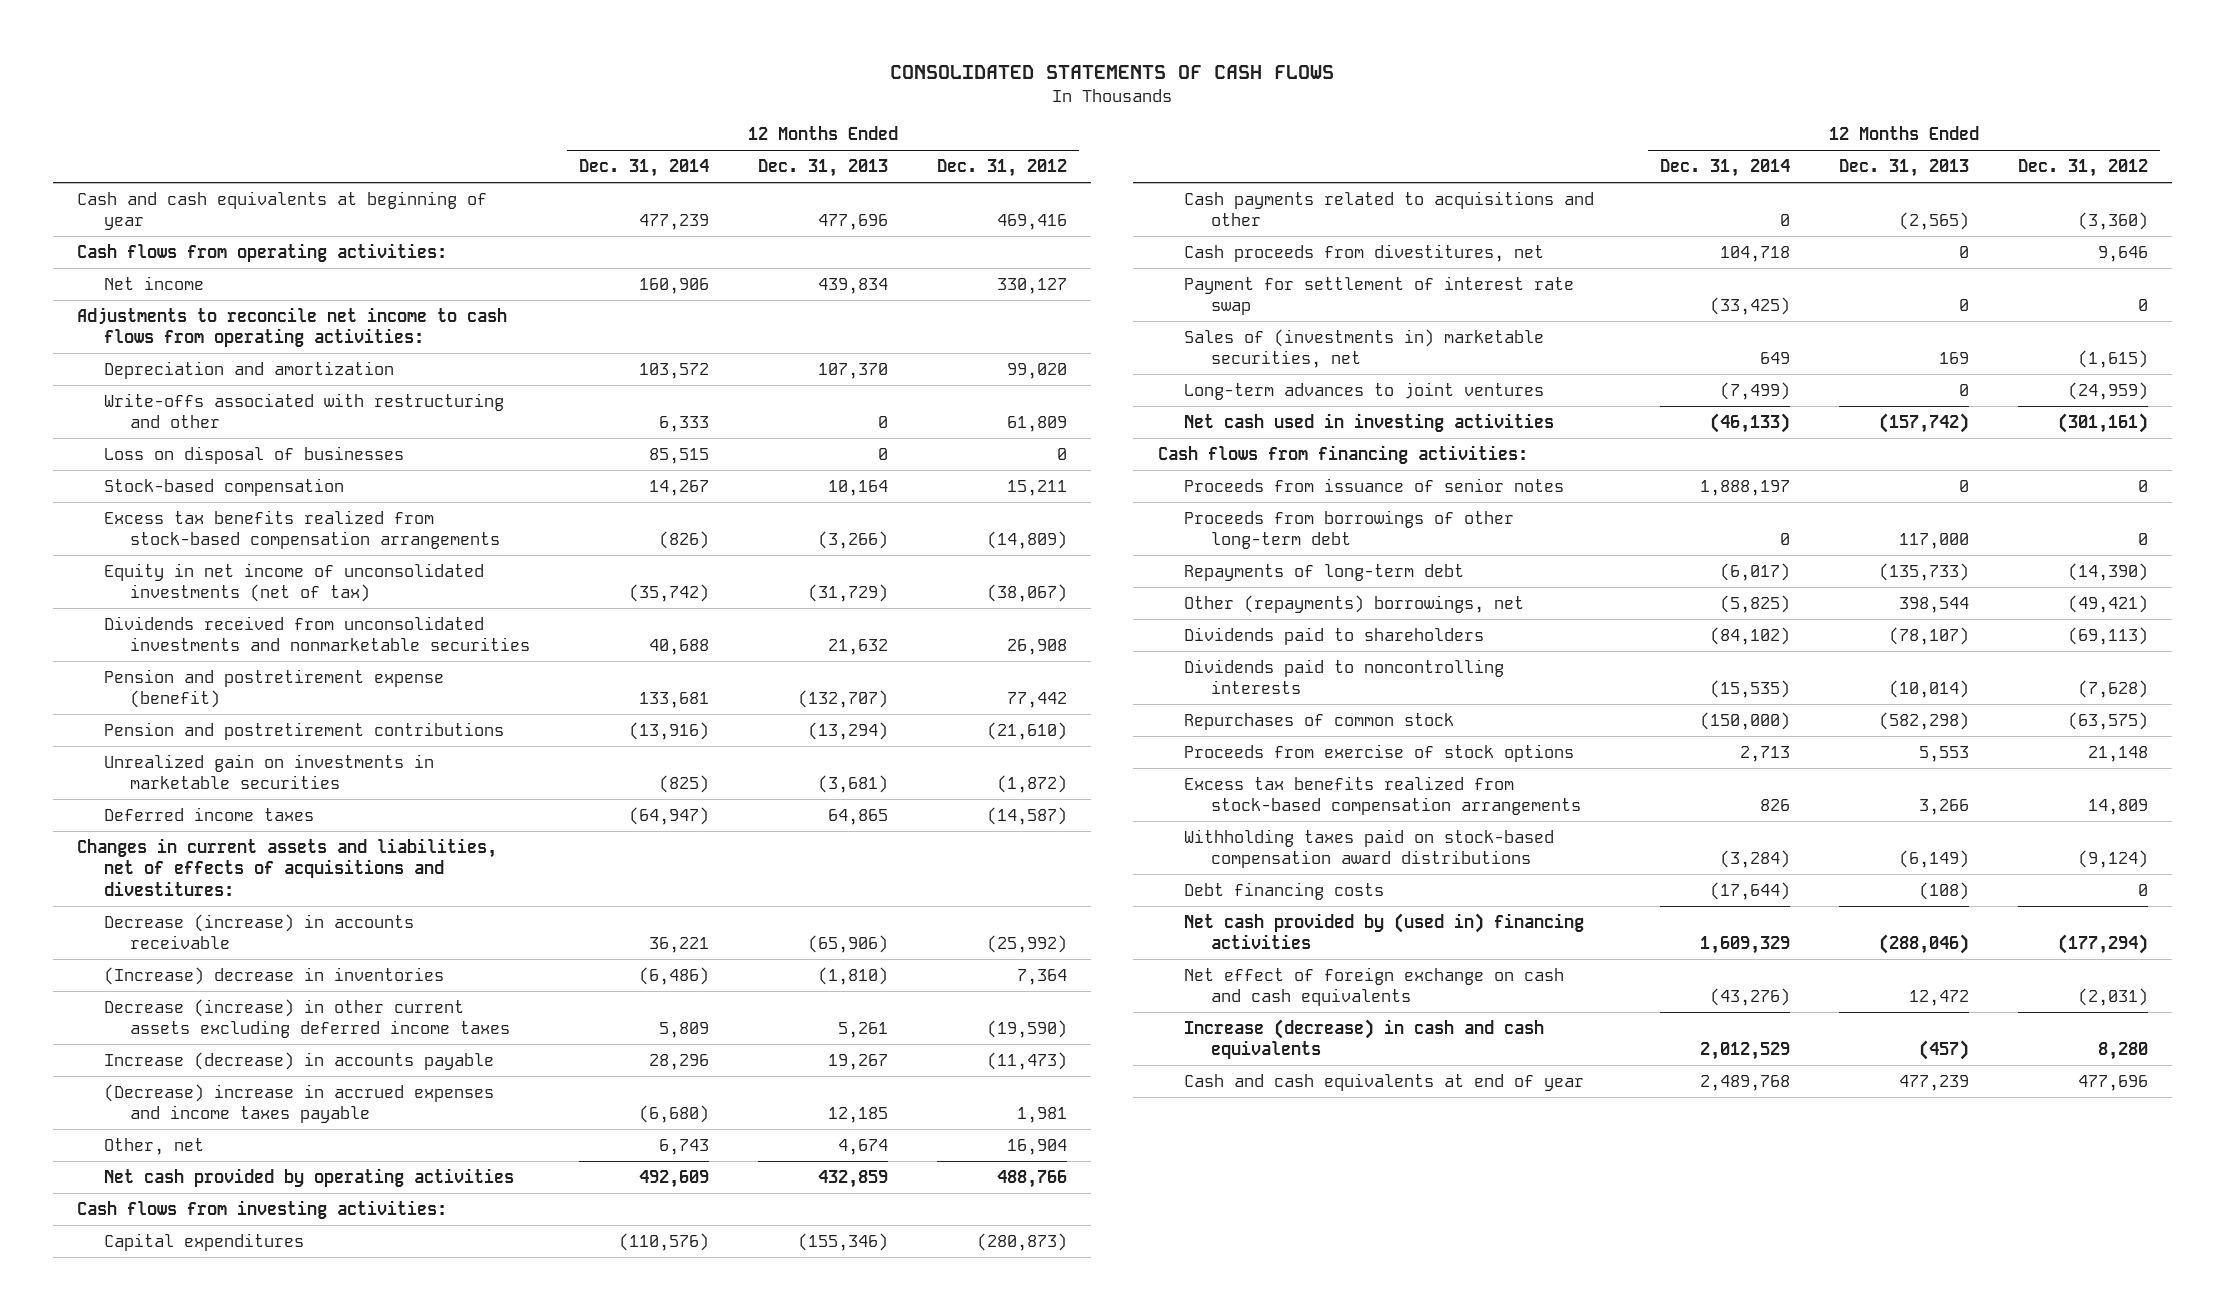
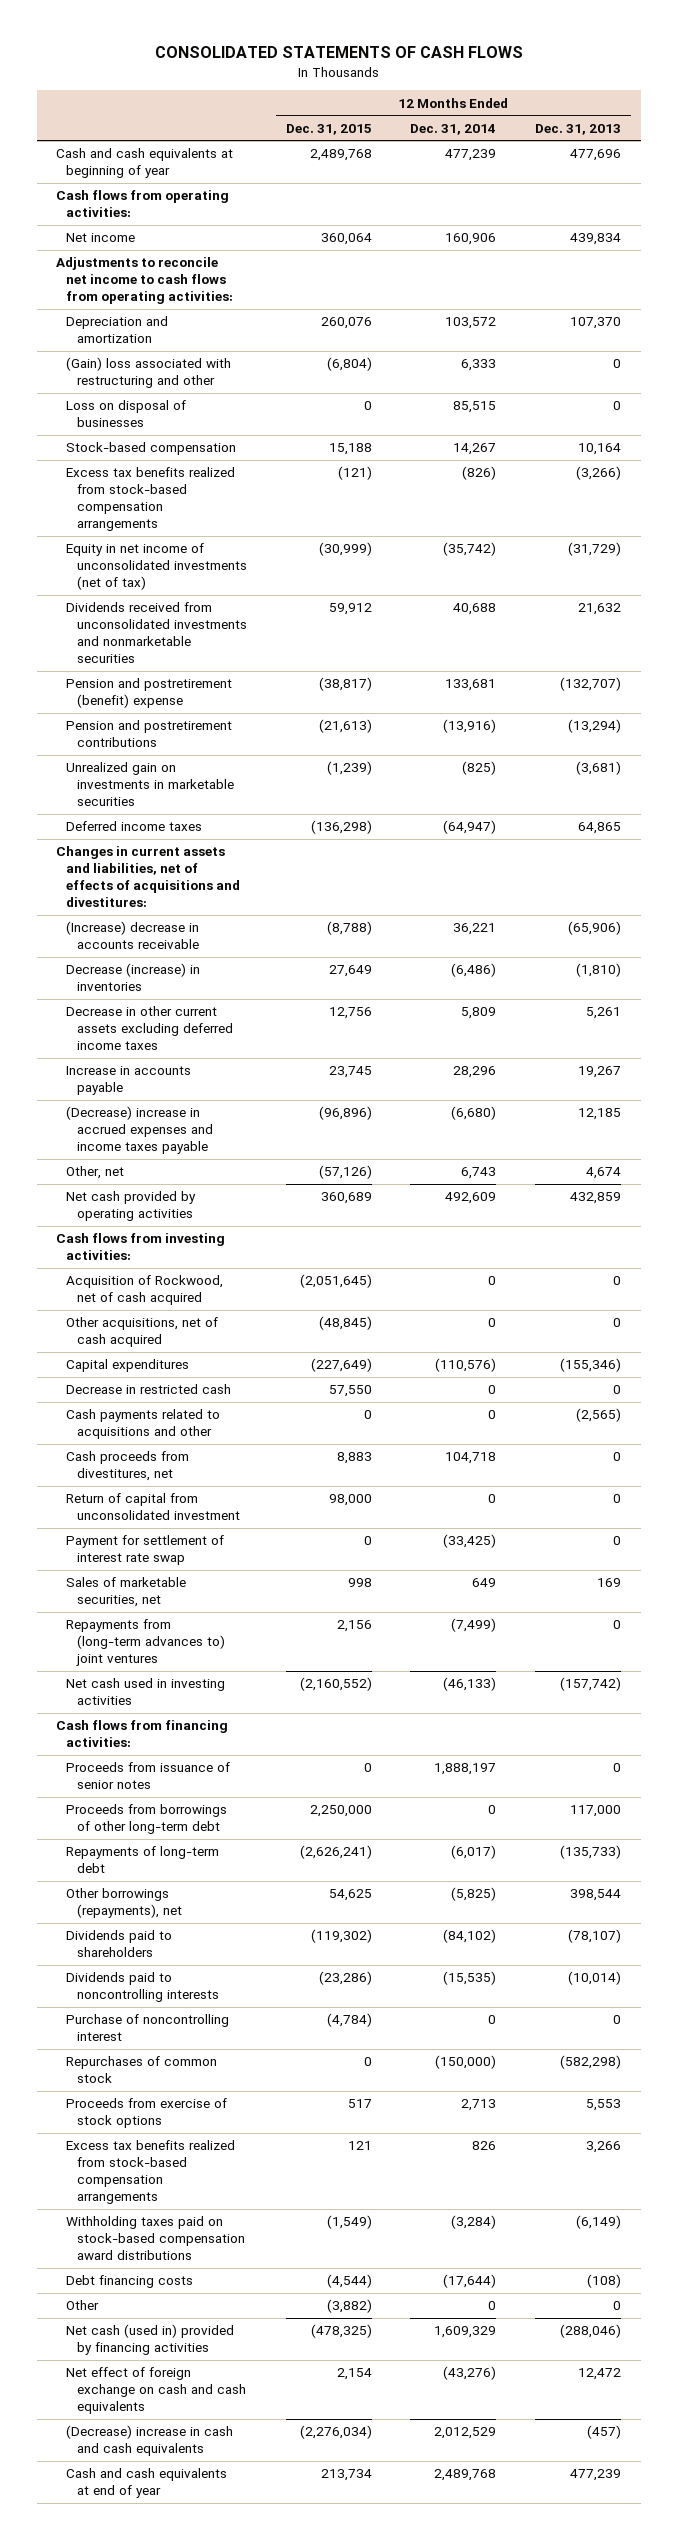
- | 12 Months Ended Dec. 31, 2014 | 12 Months Ended Dec. 31, 2013 | 12 Months Ended Dec. 31, 2012
+ | 12 Months Ended Dec. 31, 2015 | 12 Months Ended Dec. 31, 2014 | 12 Months Ended Dec. 31, 2013
- Write-offs associated with restructuring and other | 6,333 | 0 | 61,809
+ (Gain) loss associated with restructuring and other | (6,804) | 6,333 | 0
- Pension and postretirement expense (benefit) | 133,681 | (132,707) | 77,442
+ Pension and postretirement (benefit) expense | (38,817) | 133,681 | (132,707)
- Decrease (increase) in accounts receivable | 36,221 | (65,906) | (25,992)
- (Increase) decrease in inventories | (6,486) | (1,810) | 7,364
- Decrease (increase) in other current assets excluding deferred income taxes | 5,809 | 5,261 | (19,590)
- Increase (decrease) in accounts payable | 28,296 | 19,267 | (11,473)
+ (Increase) decrease in accounts receivable | (8,788) | 36,221 | (65,906)
+ Decrease (increase) in inventories | 27,649 | (6,486) | (1,810)
+ Decrease in other current assets excluding deferred income taxes | 12,756 | 5,809 | 5,261
+ Increase in accounts payable | 23,745 | 28,296 | 19,267
+ Acquisition of Rockwood, net of cash acquired | (2,051,645) | 0 | 0
+ Other acquisitions, net of cash acquired | (48,845) | 0 | 0
+ Decrease in restricted cash | 57,550 | 0 | 0
+ Return of capital from unconsolidated investment | 98,000 | 0 | 0
- Sales of (investments in) marketable securities, net | 649 | 169 | (1,615)
- Long-term advances to joint ventures | (7,499) | 0 | (24,959)
+ Sales of marketable securities, net | 998 | 649 | 169
+ Repayments from (long-term advances to) joint ventures | 2,156 | (7,499) | 0
- Other (repayments) borrowings, net | (5,825) | 398,544 | (49,421)
+ Other borrowings (repayments), net | 54,625 | (5,825) | 398,544
+ Purchase of noncontrolling interest | (4,784) | 0 | 0
- Net cash provided by (used in) financing activities | 1,609,329 | (288,046) | (177,294)
+ Other | (3,882) | 0 | 0
+ Net cash (used in) provided by financing activities | (478,325) | 1,609,329 | (288,046)
- Increase (decrease) in cash and cash equivalents | 2,012,529 | (457) | 8,280
+ (Decrease) increase in cash and cash equivalents | (2,276,034) | 2,012,529 | (457)

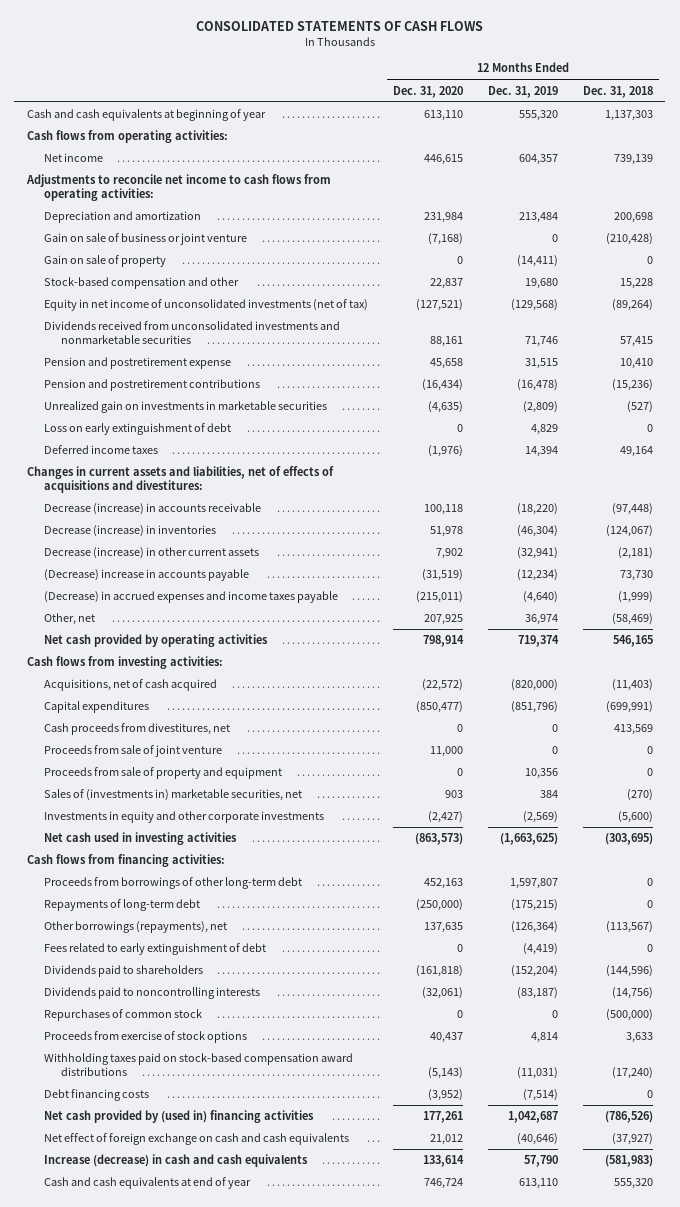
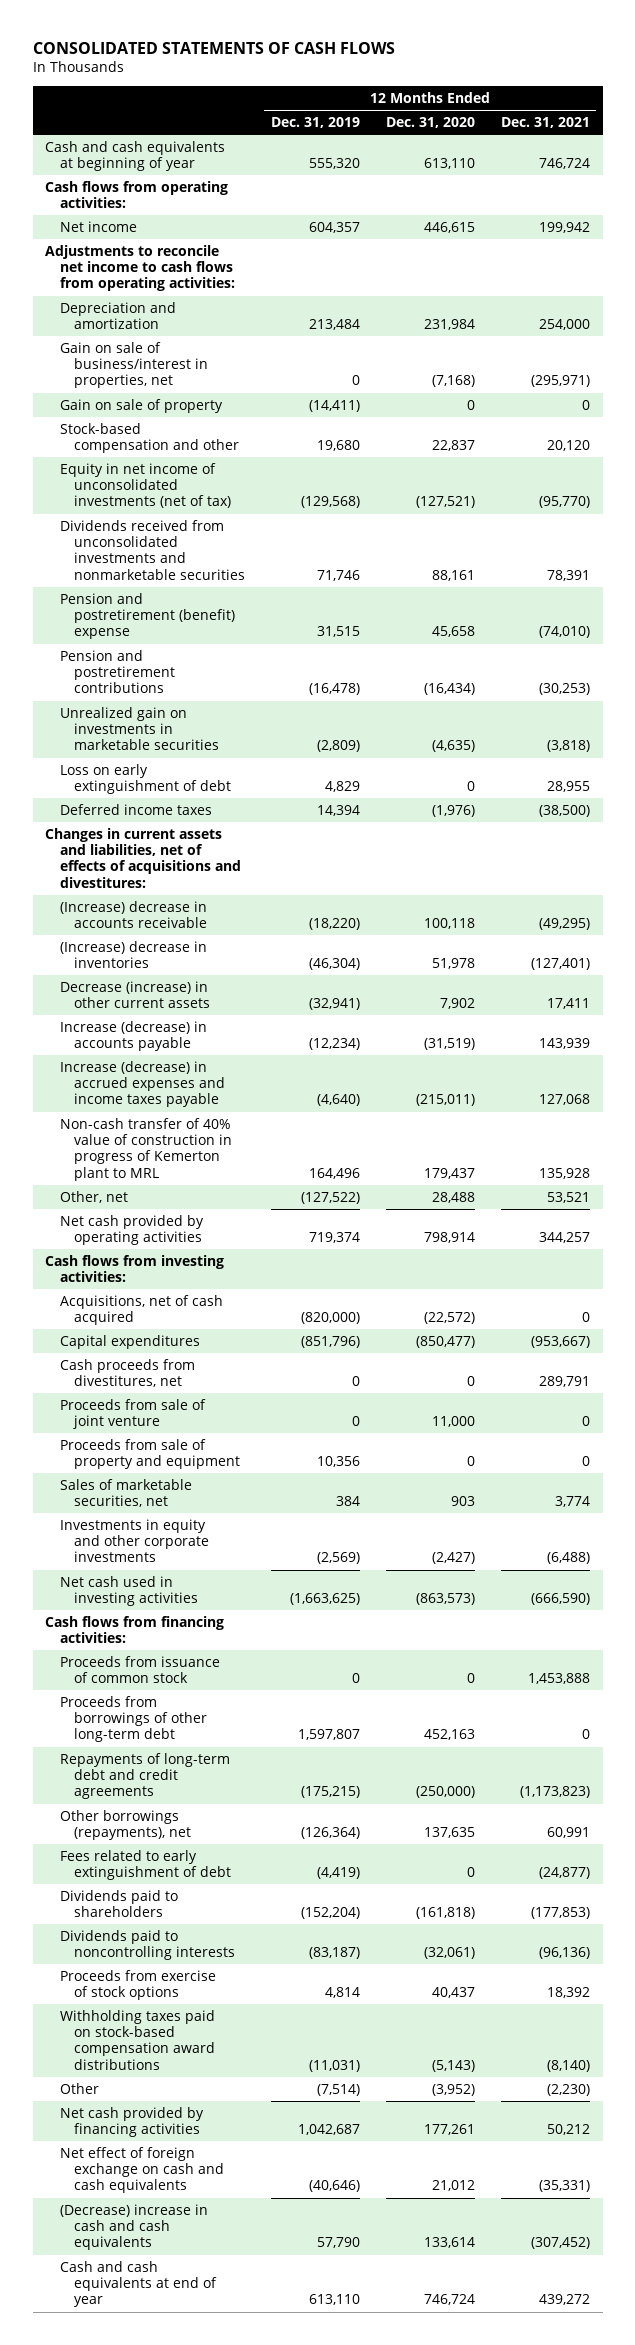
- | 12 Months Ended Dec. 31, 2020 | 12 Months Ended Dec. 31, 2019 | 12 Months Ended Dec. 31, 2018
+ | 12 Months Ended Dec. 31, 2019 | 12 Months Ended Dec. 31, 2020 | 12 Months Ended Dec. 31, 2021
- Gain on sale of business or joint venture | (7,168) | 0 | (210,428)
+ Gain on sale of business/interest in properties, net | 0 | (7,168) | (295,971)
- Pension and postretirement expense | 45,658 | 31,515 | 10,410
+ Pension and postretirement (benefit) expense | 31,515 | 45,658 | (74,010)
- Decrease (increase) in accounts receivable | 100,118 | (18,220) | (97,448)
- Decrease (increase) in inventories | 51,978 | (46,304) | (124,067)
+ (Increase) decrease in accounts receivable | (18,220) | 100,118 | (49,295)
+ (Increase) decrease in inventories | (46,304) | 51,978 | (127,401)
- (Decrease) increase in accounts payable | (31,519) | (12,234) | 73,730
- (Decrease) in accrued expenses and income taxes payable | (215,011) | (4,640) | (1,999)
- Other, net | 207,925 | 36,974 | (58,469)
+ Increase (decrease) in accounts payable | (12,234) | (31,519) | 143,939
+ Increase (decrease) in accrued expenses and income taxes payable | (4,640) | (215,011) | 127,068
+ Non-cash transfer of 40% value of construction in progress of Kemerton plant to MRL | 164,496 | 179,437 | 135,928
+ Other, net | (127,522) | 28,488 | 53,521
- Sales of (investments in) marketable securities, net | 903 | 384 | (270)
+ Sales of marketable securities, net | 384 | 903 | 3,774
+ Proceeds from issuance of common stock | 0 | 0 | 1,453,888
- Repayments of long-term debt | (250,000) | (175,215) | 0
+ Repayments of long-term debt and credit agreements | (175,215) | (250,000) | (1,173,823)
- Repurchases of common stock | 0 | 0 | (500,000)
- Debt financing costs | (3,952) | (7,514) | 0
- Net cash provided by (used in) financing activities | 177,261 | 1,042,687 | (786,526)
+ Other | (7,514) | (3,952) | (2,230)
+ Net cash provided by financing activities | 1,042,687 | 177,261 | 50,212
- Increase (decrease) in cash and cash equivalents | 133,614 | 57,790 | (581,983)
+ (Decrease) increase in cash and cash equivalents | 57,790 | 133,614 | (307,452)

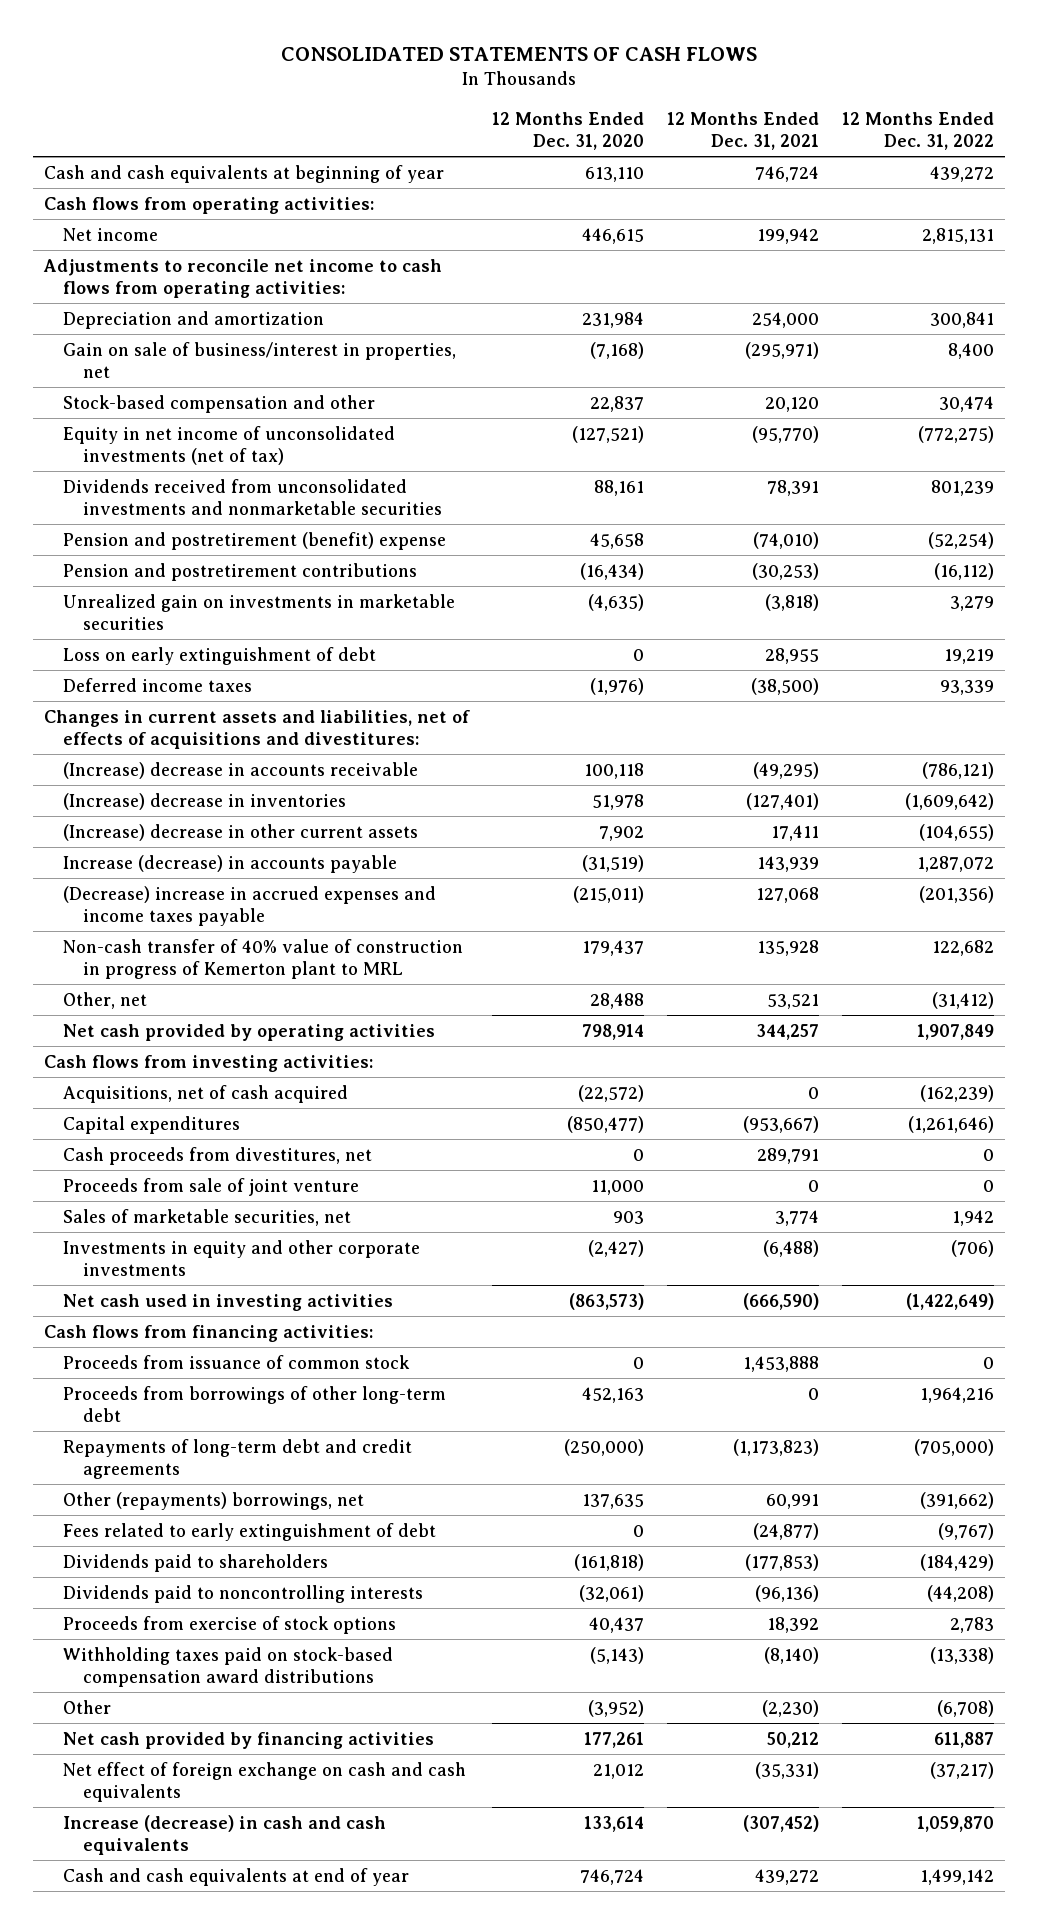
- | 12 Months Ended Dec. 31, 2019 | 12 Months Ended Dec. 31, 2020 | 12 Months Ended Dec. 31, 2021
+ | 12 Months Ended Dec. 31, 2020 | 12 Months Ended Dec. 31, 2021 | 12 Months Ended Dec. 31, 2022
- Gain on sale of property | (14,411) | 0 | 0
- Decrease (increase) in other current assets | (32,941) | 7,902 | 17,411
+ (Increase) decrease in other current assets | 7,902 | 17,411 | (104,655)
- Increase (decrease) in accrued expenses and income taxes payable | (4,640) | (215,011) | 127,068
+ (Decrease) increase in accrued expenses and income taxes payable | (215,011) | 127,068 | (201,356)
- Proceeds from sale of property and equipment | 10,356 | 0 | 0
- Other borrowings (repayments), net | (126,364) | 137,635 | 60,991
+ Other (repayments) borrowings, net | 137,635 | 60,991 | (391,662)
- (Decrease) increase in cash and cash equivalents | 57,790 | 133,614 | (307,452)
+ Increase (decrease) in cash and cash equivalents | 133,614 | (307,452) | 1,059,870

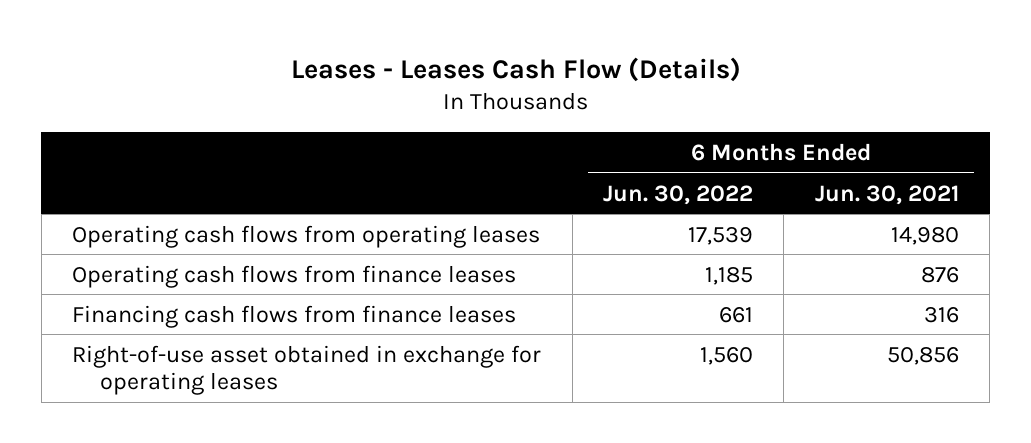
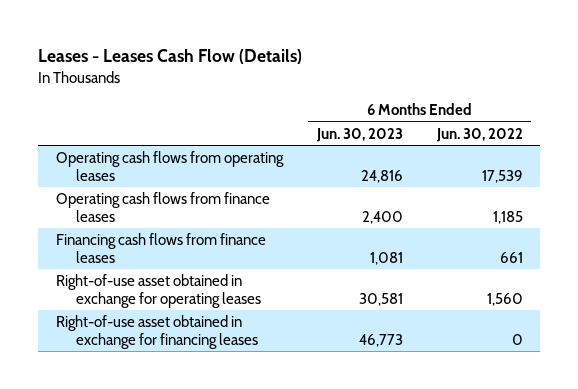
- | 6 Months Ended Jun. 30, 2022 | 6 Months Ended Jun. 30, 2021
+ | 6 Months Ended Jun. 30, 2023 | 6 Months Ended Jun. 30, 2022
+ Right-of-use asset obtained in exchange for financing leases | 46,773 | 0

